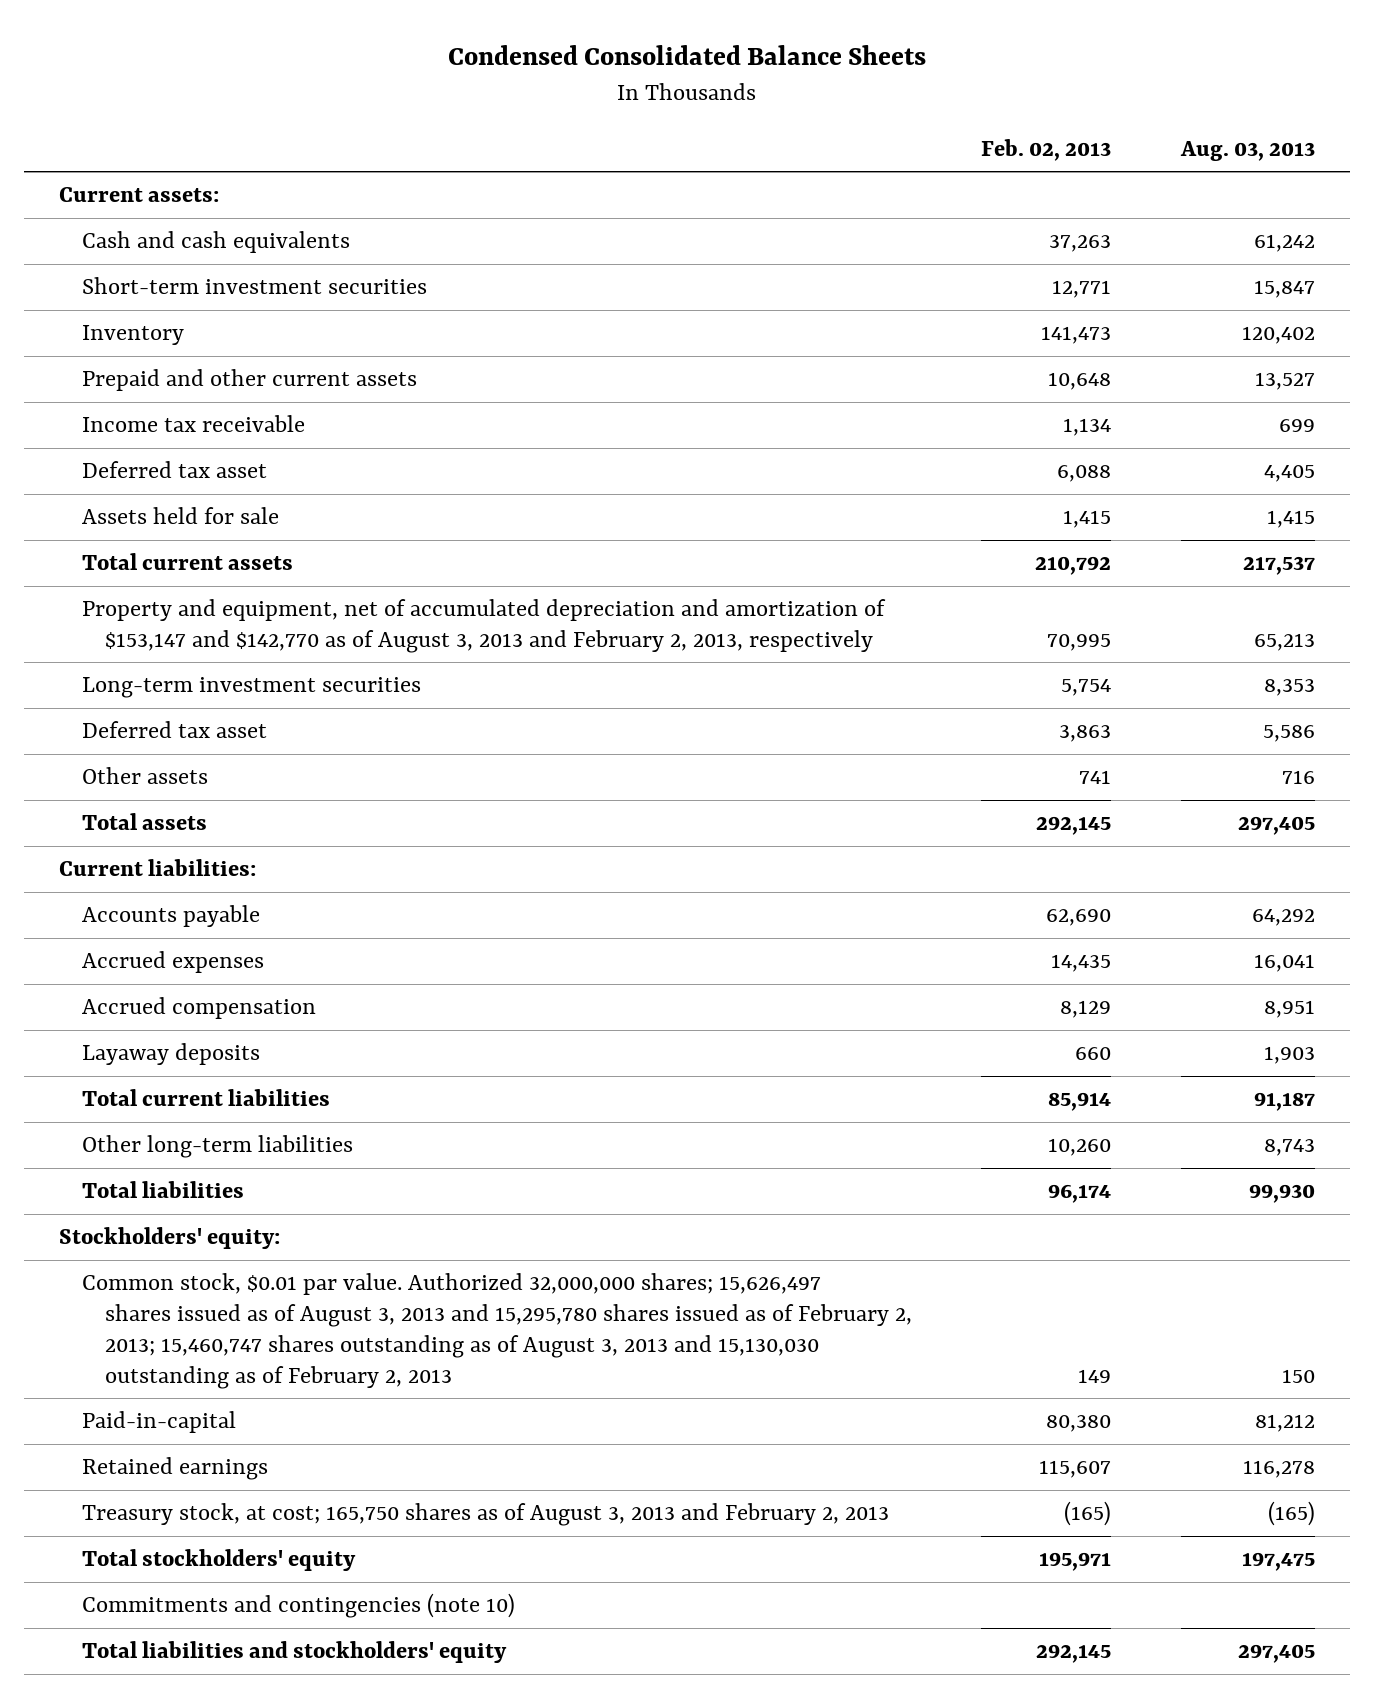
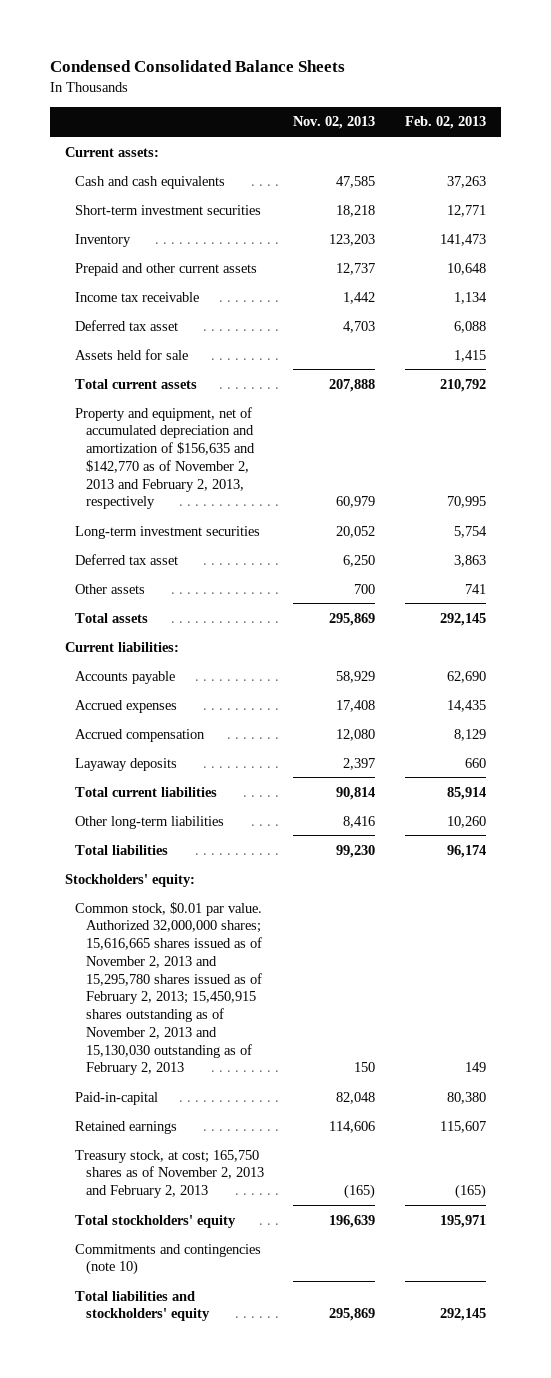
- | Feb. 02, 2013 | Aug. 03, 2013
+ | Nov. 02, 2013 | Feb. 02, 2013
- Property and equipment, net of accumulated depreciation and amortization of $153,147 and $142,770 as of August 3, 2013 and February 2, 2013, respectively | 70,995 | 65,213
+ Property and equipment, net of accumulated depreciation and amortization of $156,635 and $142,770 as of November 2, 2013 and February 2, 2013, respectively | 60,979 | 70,995
- Common stock, $0.01 par value. Authorized 32,000,000 shares; 15,626,497 shares issued as of August 3, 2013 and 15,295,780 shares issued as of February 2, 2013; 15,460,747 shares outstanding as of August 3, 2013 and 15,130,030 outstanding as of February 2, 2013 | 149 | 150
+ Common stock, $0.01 par value. Authorized 32,000,000 shares; 15,616,665 shares issued as of November 2, 2013 and 15,295,780 shares issued as of February 2, 2013; 15,450,915 shares outstanding as of November 2, 2013 and 15,130,030 outstanding as of February 2, 2013 | 150 | 149
- Treasury stock, at cost; 165,750 shares as of August 3, 2013 and February 2, 2013 | (165) | (165)
+ Treasury stock, at cost; 165,750 shares as of November 2, 2013 and February 2, 2013 | (165) | (165)

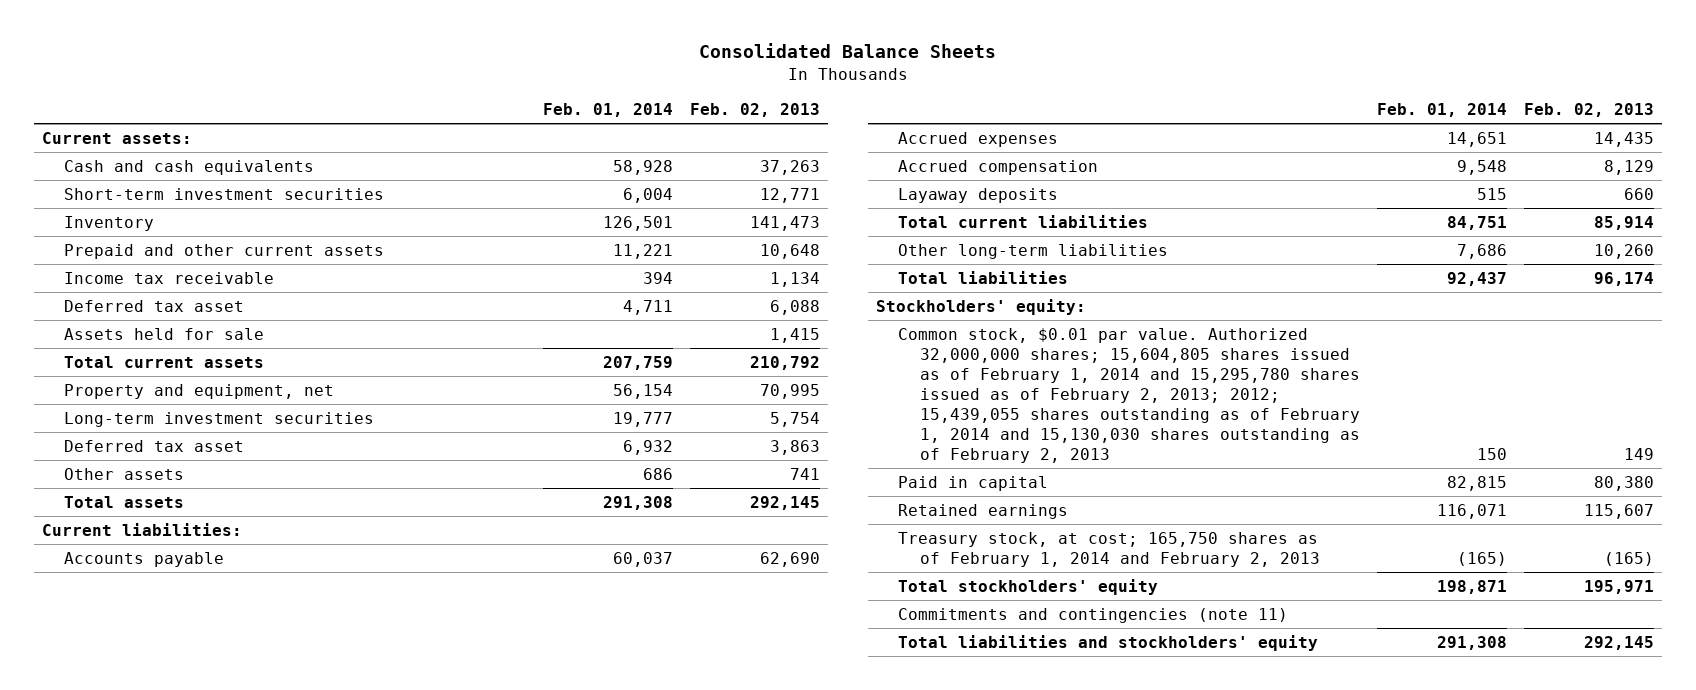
- Condensed Consolidated Balance Sheets
+ Consolidated Balance Sheets
- | Nov. 02, 2013 | Feb. 02, 2013
+ | Feb. 01, 2014 | Feb. 02, 2013
- Property and equipment, net of accumulated depreciation and amortization of $156,635 and $142,770 as of November 2, 2013 and February 2, 2013, respectively | 60,979 | 70,995
+ Property and equipment, net | 56,154 | 70,995
- Common stock, $0.01 par value. Authorized 32,000,000 shares; 15,616,665 shares issued as of November 2, 2013 and 15,295,780 shares issued as of February 2, 2013; 15,450,915 shares outstanding as of November 2, 2013 and 15,130,030 outstanding as of February 2, 2013 | 150 | 149
- Paid-in-capital | 82,048 | 80,380
+ Common stock, $0.01 par value. Authorized 32,000,000 shares; 15,604,805 shares issued as of February 1, 2014 and 15,295,780 shares issued as of February 2, 2013; 2012; 15,439,055 shares outstanding as of February 1, 2014 and 15,130,030 shares outstanding as of February 2, 2013 | 150 | 149
+ Paid in capital | 82,815 | 80,380
- Treasury stock, at cost; 165,750 shares as of November 2, 2013 and February 2, 2013 | (165) | (165)
+ Treasury stock, at cost; 165,750 shares as of February 1, 2014 and February 2, 2013 | (165) | (165)
- Commitments and contingencies (note 10)
+ Commitments and contingencies (note 11)

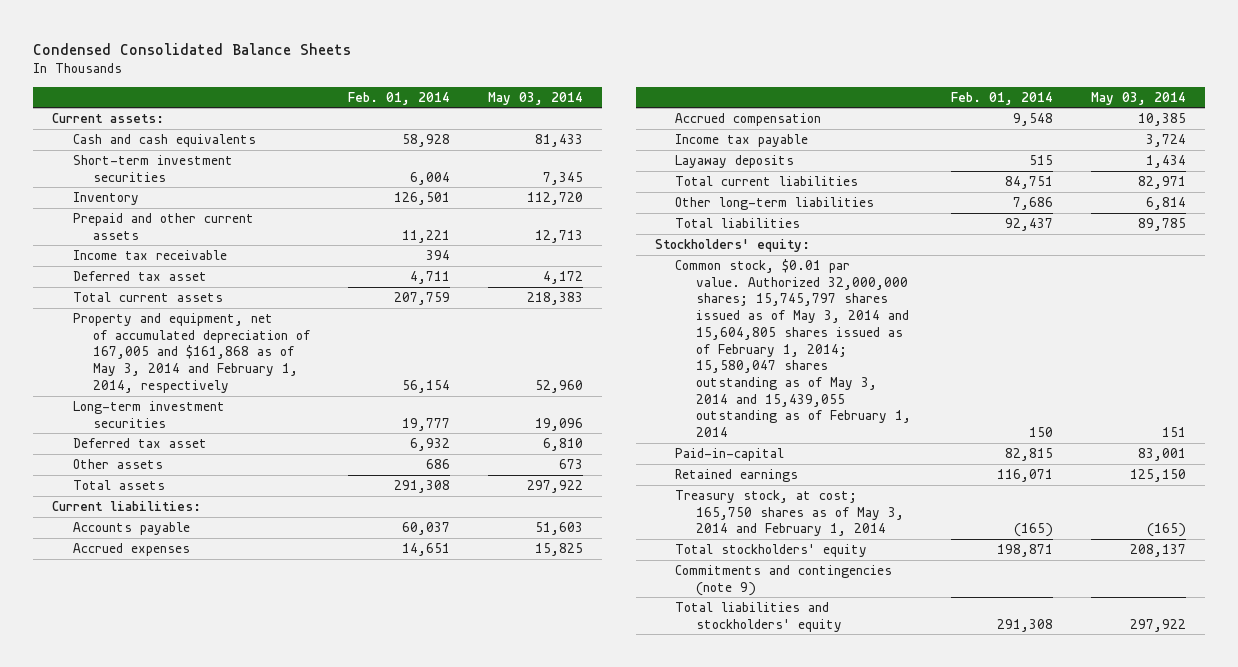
- Consolidated Balance Sheets
+ Condensed Consolidated Balance Sheets
- | Feb. 01, 2014 | Feb. 02, 2013
+ | Feb. 01, 2014 | May 03, 2014
- Assets held for sale | | 1,415
- Property and equipment, net | 56,154 | 70,995
+ Property and equipment, net of accumulated depreciation of 167,005 and $161,868 as of May 3, 2014 and February 1, 2014, respectively | 56,154 | 52,960
+ Income tax payable | | 3,724
- Common stock, $0.01 par value. Authorized 32,000,000 shares; 15,604,805 shares issued as of February 1, 2014 and 15,295,780 shares issued as of February 2, 2013; 2012; 15,439,055 shares outstanding as of February 1, 2014 and 15,130,030 shares outstanding as of February 2, 2013 | 150 | 149
- Paid in capital | 82,815 | 80,380
+ Common stock, $0.01 par value. Authorized 32,000,000 shares; 15,745,797 shares issued as of May 3, 2014 and 15,604,805 shares issued as of February 1, 2014; 15,580,047 shares outstanding as of May 3, 2014 and 15,439,055 outstanding as of February 1, 2014 | 150 | 151
+ Paid-in-capital | 82,815 | 83,001
- Treasury stock, at cost; 165,750 shares as of February 1, 2014 and February 2, 2013 | (165) | (165)
+ Treasury stock, at cost; 165,750 shares as of May 3, 2014 and February 1, 2014 | (165) | (165)
- Commitments and contingencies (note 11)
+ Commitments and contingencies (note 9)

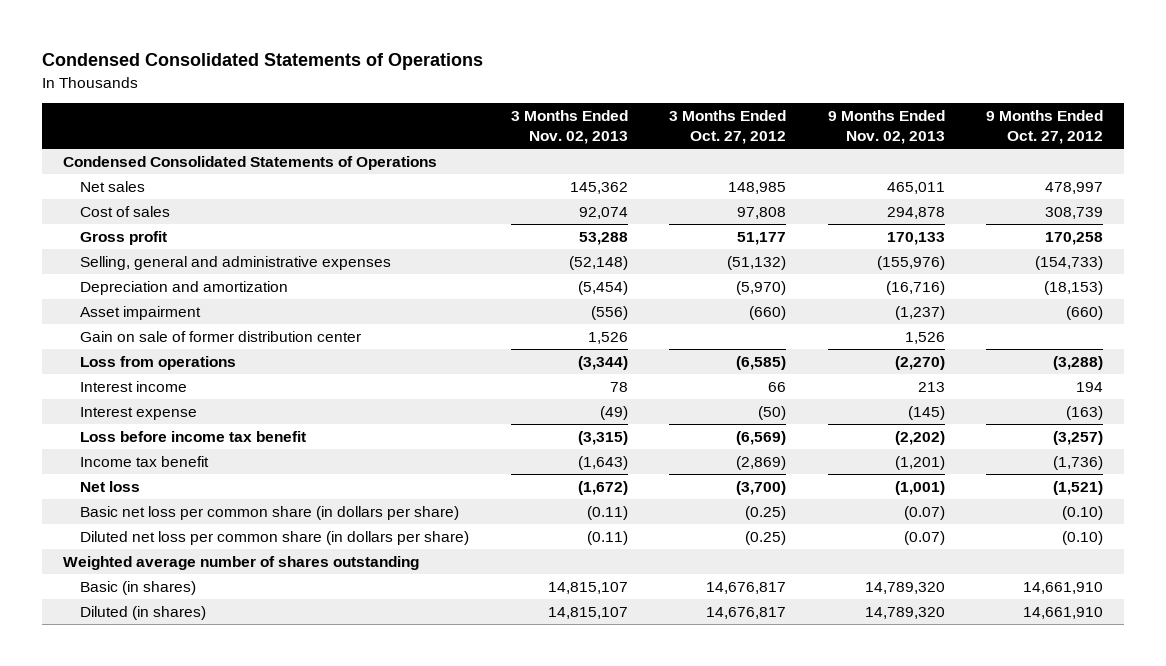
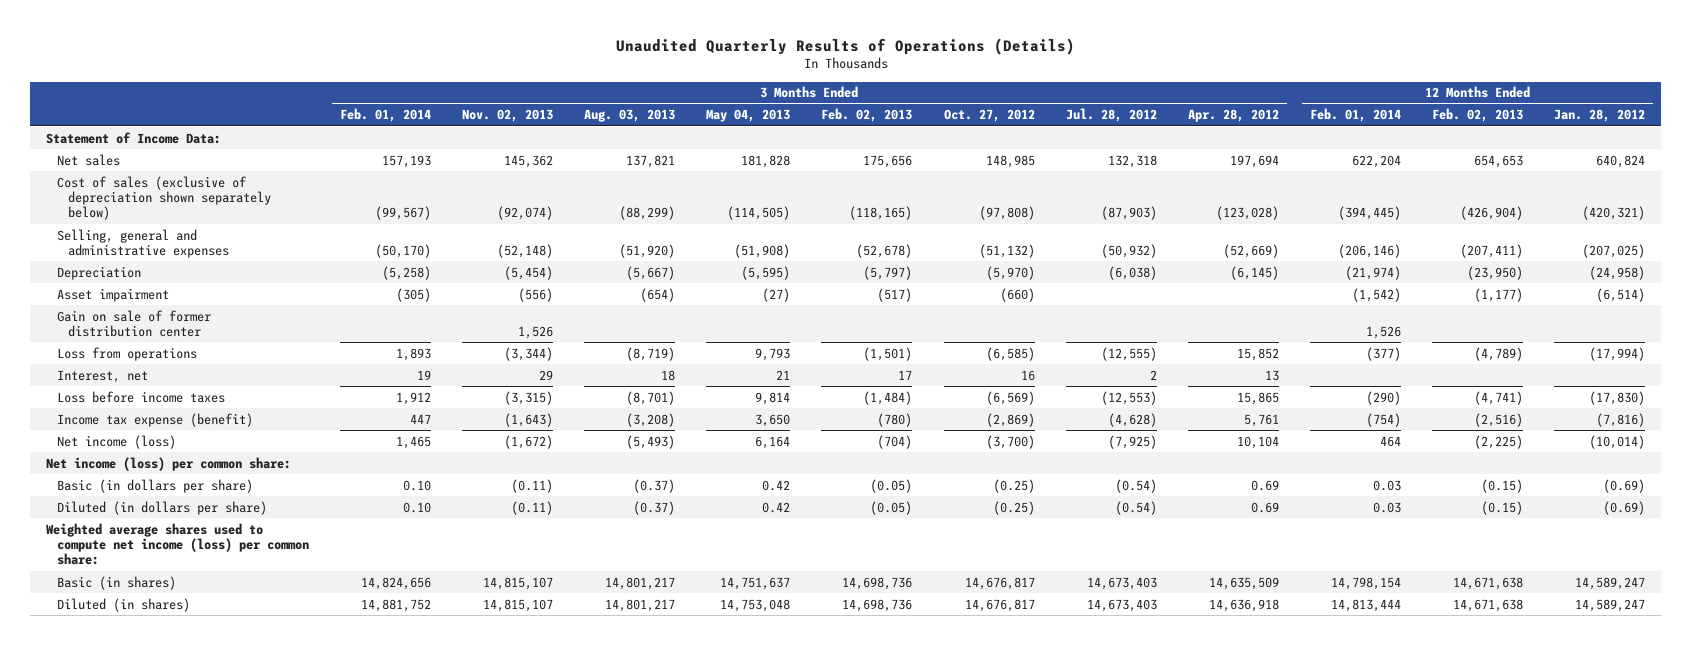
- Condensed Consolidated Statements of Operations
+ Unaudited Quarterly Results of Operations (Details)
- | 3 Months Ended Nov. 02, 2013 | 3 Months Ended Oct. 27, 2012 | 9 Months Ended Nov. 02, 2013 | 9 Months Ended Oct. 27, 2012
+ | 3 Months Ended Feb. 01, 2014 | 3 Months Ended Nov. 02, 2013 | 3 Months Ended Aug. 03, 2013 | 3 Months Ended May 04, 2013 | 3 Months Ended Feb. 02, 2013 | 3 Months Ended Oct. 27, 2012 | 3 Months Ended Jul. 28, 2012 | 3 Months Ended Apr. 28, 2012 | 12 Months Ended Feb. 01, 2014 | 12 Months Ended Feb. 02, 2013 | 12 Months Ended Jan. 28, 2012
- Condensed Consolidated Statements of Operations
+ Statement of Income Data:
- Cost of sales | 92,074 | 97,808 | 294,878 | 308,739
- Gross profit | 53,288 | 51,177 | 170,133 | 170,258
+ Cost of sales (exclusive of depreciation shown separately below) | (99,567) | (92,074) | (88,299) | (114,505) | (118,165) | (97,808) | (87,903) | (123,028) | (394,445) | (426,904) | (420,321)
- Depreciation and amortization | (5,454) | (5,970) | (16,716) | (18,153)
+ Depreciation | (5,258) | (5,454) | (5,667) | (5,595) | (5,797) | (5,970) | (6,038) | (6,145) | (21,974) | (23,950) | (24,958)
- Interest income | 78 | 66 | 213 | 194
- Interest expense | (49) | (50) | (145) | (163)
- Loss before income tax benefit | (3,315) | (6,569) | (2,202) | (3,257)
- Income tax benefit | (1,643) | (2,869) | (1,201) | (1,736)
- Net loss | (1,672) | (3,700) | (1,001) | (1,521)
- Basic net loss per common share (in dollars per share) | (0.11) | (0.25) | (0.07) | (0.10)
- Diluted net loss per common share (in dollars per share) | (0.11) | (0.25) | (0.07) | (0.10)
- Weighted average number of shares outstanding
+ Interest, net | 19 | 29 | 18 | 21 | 17 | 16 | 2 | 13 | | |
+ Loss before income taxes | 1,912 | (3,315) | (8,701) | 9,814 | (1,484) | (6,569) | (12,553) | 15,865 | (290) | (4,741) | (17,830)
+ Income tax expense (benefit) | 447 | (1,643) | (3,208) | 3,650 | (780) | (2,869) | (4,628) | 5,761 | (754) | (2,516) | (7,816)
+ Net income (loss) | 1,465 | (1,672) | (5,493) | 6,164 | (704) | (3,700) | (7,925) | 10,104 | 464 | (2,225) | (10,014)
+ Net income (loss) per common share:
+ Basic (in dollars per share) | 0.10 | (0.11) | (0.37) | 0.42 | (0.05) | (0.25) | (0.54) | 0.69 | 0.03 | (0.15) | (0.69)
+ Diluted (in dollars per share) | 0.10 | (0.11) | (0.37) | 0.42 | (0.05) | (0.25) | (0.54) | 0.69 | 0.03 | (0.15) | (0.69)
+ Weighted average shares used to compute net income (loss) per common share:

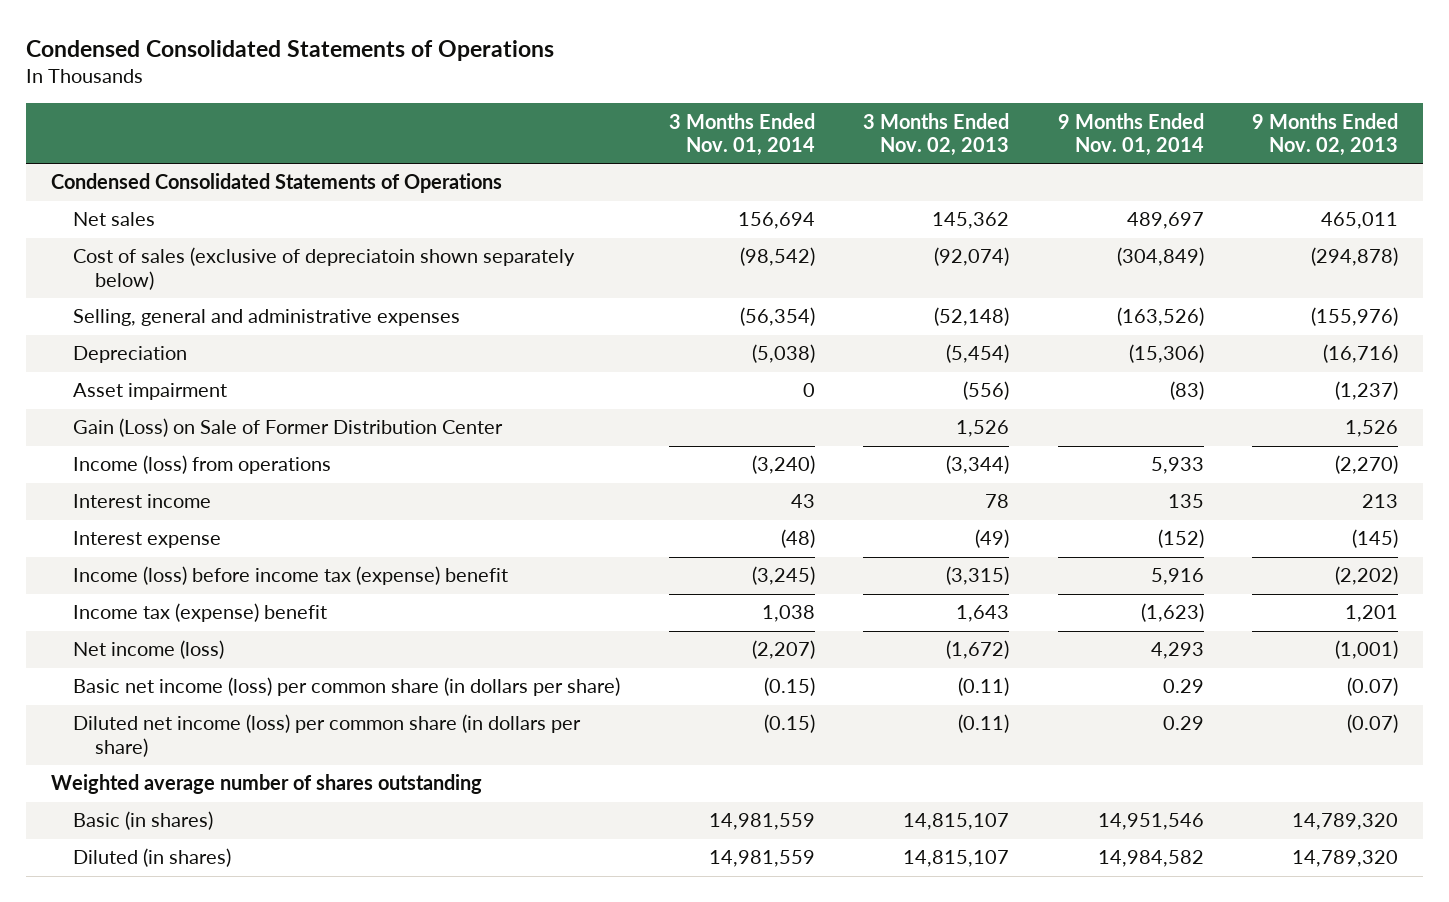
- Unaudited Quarterly Results of Operations (Details)
+ Condensed Consolidated Statements of Operations
- | 3 Months Ended Feb. 01, 2014 | 3 Months Ended Nov. 02, 2013 | 3 Months Ended Aug. 03, 2013 | 3 Months Ended May 04, 2013 | 3 Months Ended Feb. 02, 2013 | 3 Months Ended Oct. 27, 2012 | 3 Months Ended Jul. 28, 2012 | 3 Months Ended Apr. 28, 2012 | 12 Months Ended Feb. 01, 2014 | 12 Months Ended Feb. 02, 2013 | 12 Months Ended Jan. 28, 2012
+ | 3 Months Ended Nov. 01, 2014 | 3 Months Ended Nov. 02, 2013 | 9 Months Ended Nov. 01, 2014 | 9 Months Ended Nov. 02, 2013
- Statement of Income Data:
+ Condensed Consolidated Statements of Operations
- Cost of sales (exclusive of depreciation shown separately below) | (99,567) | (92,074) | (88,299) | (114,505) | (118,165) | (97,808) | (87,903) | (123,028) | (394,445) | (426,904) | (420,321)
+ Cost of sales (exclusive of depreciatoin shown separately below) | (98,542) | (92,074) | (304,849) | (294,878)
- Gain on sale of former distribution center | | 1,526 | | | | | | | 1,526 | |
- Loss from operations | 1,893 | (3,344) | (8,719) | 9,793 | (1,501) | (6,585) | (12,555) | 15,852 | (377) | (4,789) | (17,994)
- Interest, net | 19 | 29 | 18 | 21 | 17 | 16 | 2 | 13 | | |
- Loss before income taxes | 1,912 | (3,315) | (8,701) | 9,814 | (1,484) | (6,569) | (12,553) | 15,865 | (290) | (4,741) | (17,830)
- Income tax expense (benefit) | 447 | (1,643) | (3,208) | 3,650 | (780) | (2,869) | (4,628) | 5,761 | (754) | (2,516) | (7,816)
+ Gain (Loss) on Sale of Former Distribution Center | | 1,526 | | 1,526
+ Income (loss) from operations | (3,240) | (3,344) | 5,933 | (2,270)
+ Interest income | 43 | 78 | 135 | 213
+ Interest expense | (48) | (49) | (152) | (145)
+ Income (loss) before income tax (expense) benefit | (3,245) | (3,315) | 5,916 | (2,202)
+ Income tax (expense) benefit | 1,038 | 1,643 | (1,623) | 1,201
- Net income (loss) per common share:
- Basic (in dollars per share) | 0.10 | (0.11) | (0.37) | 0.42 | (0.05) | (0.25) | (0.54) | 0.69 | 0.03 | (0.15) | (0.69)
- Diluted (in dollars per share) | 0.10 | (0.11) | (0.37) | 0.42 | (0.05) | (0.25) | (0.54) | 0.69 | 0.03 | (0.15) | (0.69)
- Weighted average shares used to compute net income (loss) per common share:
+ Basic net income (loss) per common share (in dollars per share) | (0.15) | (0.11) | 0.29 | (0.07)
+ Diluted net income (loss) per common share (in dollars per share) | (0.15) | (0.11) | 0.29 | (0.07)
+ Weighted average number of shares outstanding

